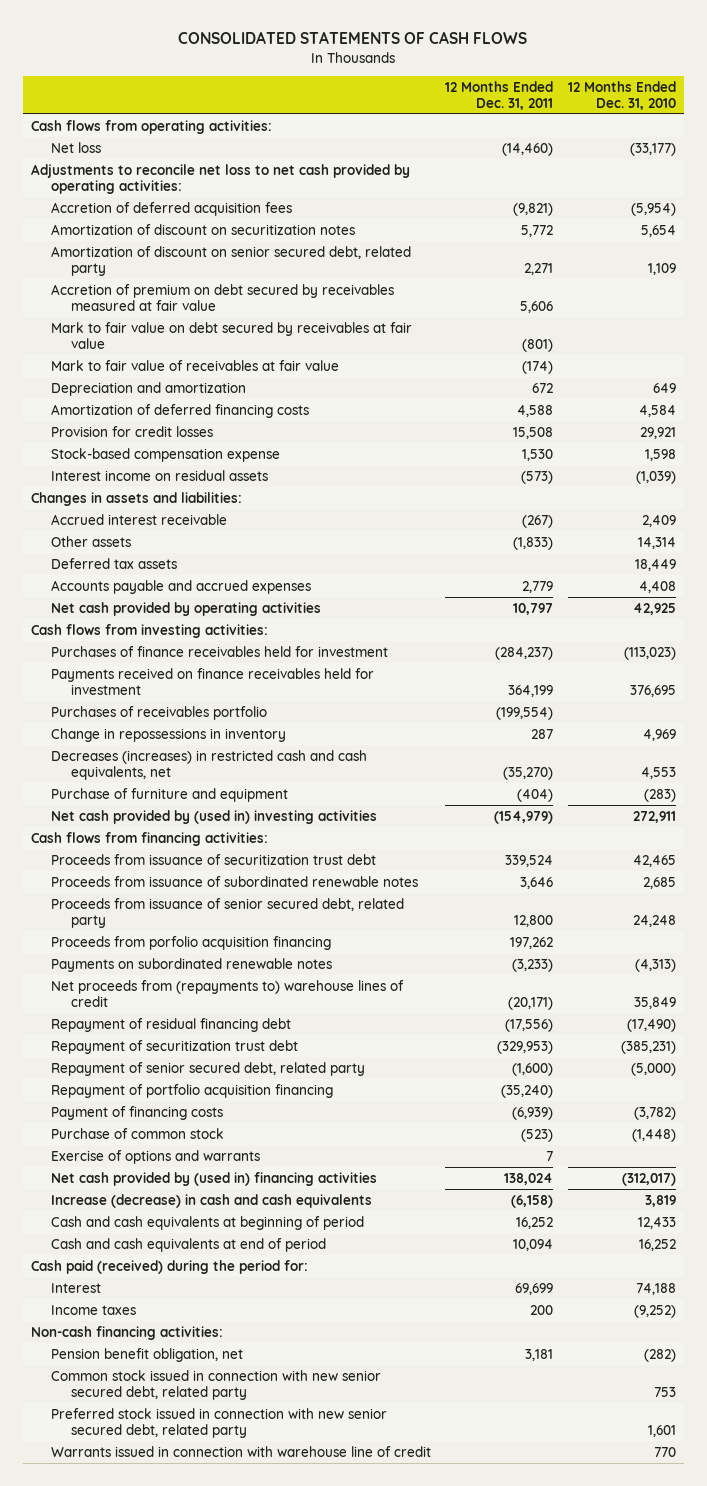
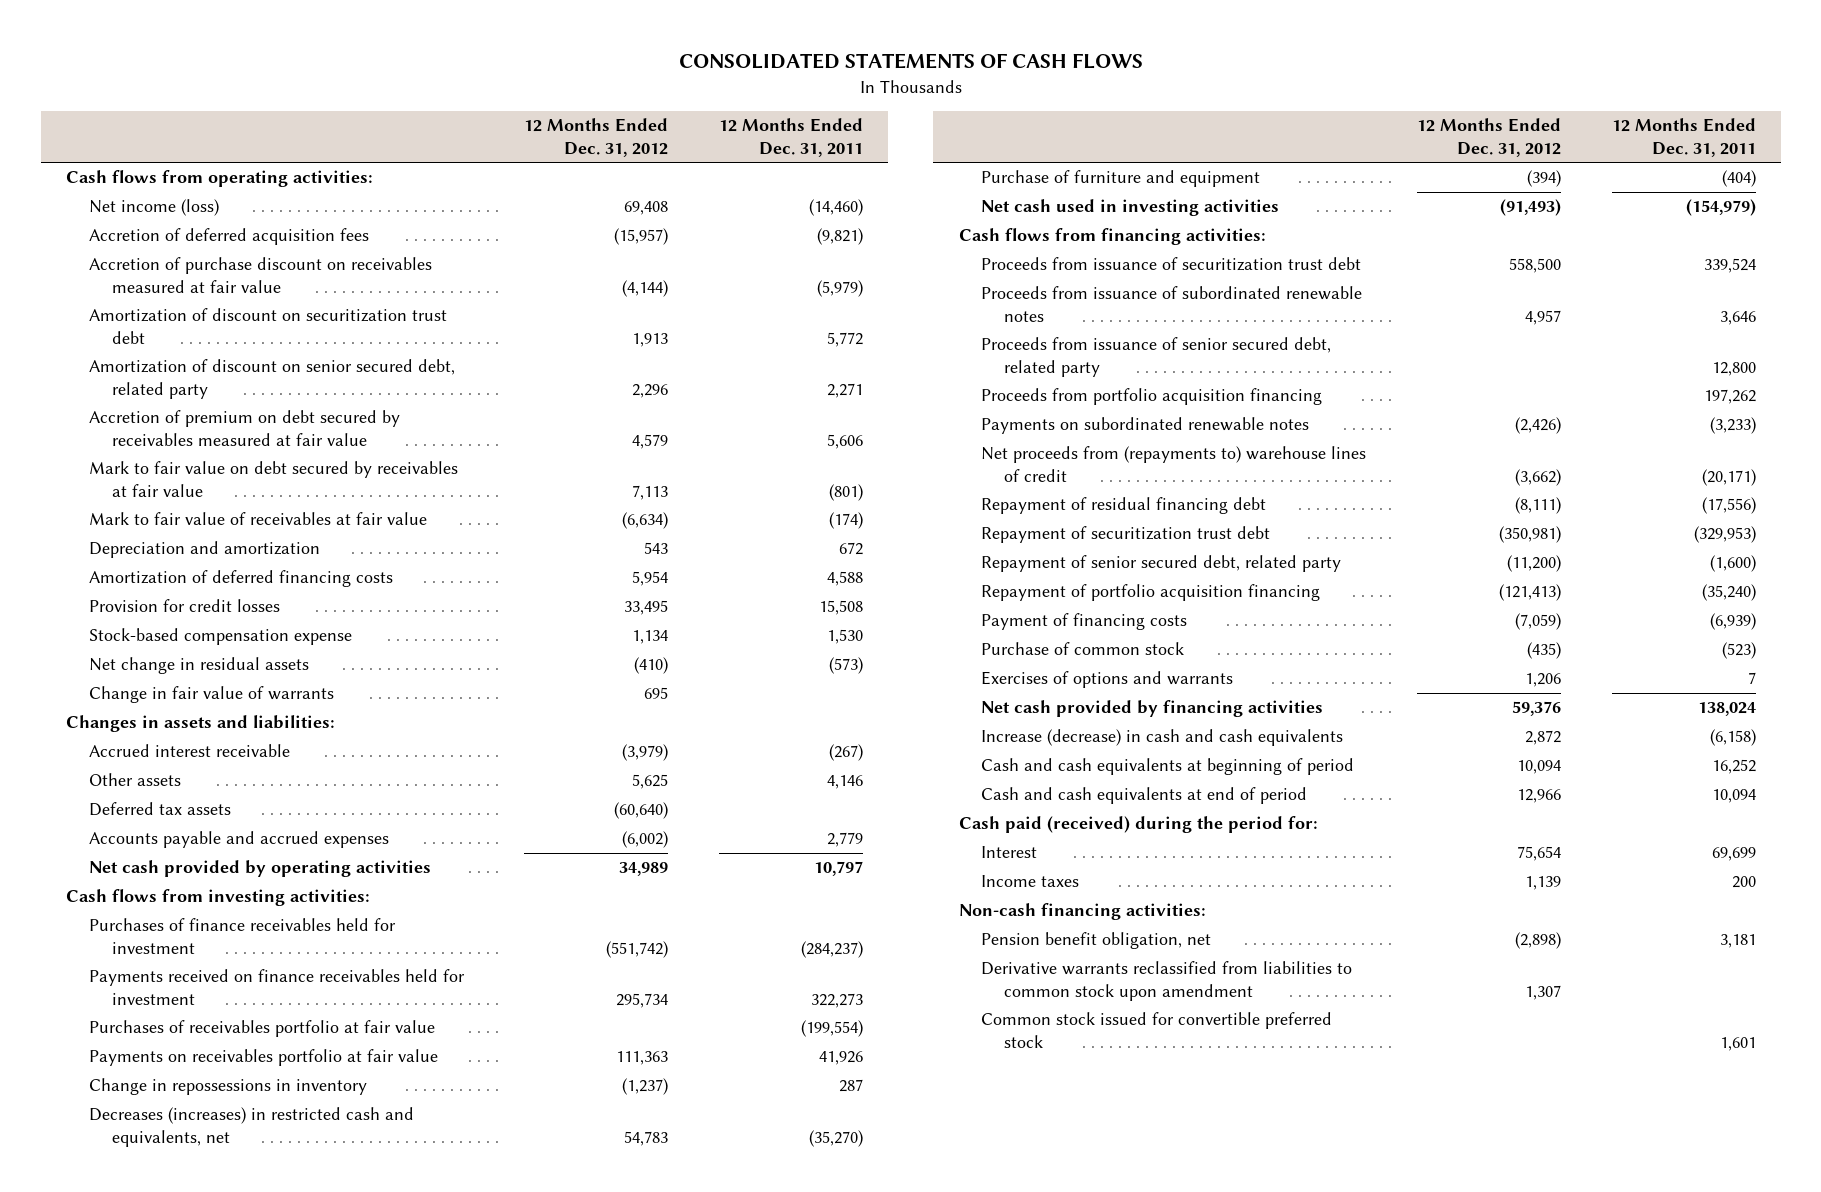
- | 12 Months Ended Dec. 31, 2011 | 12 Months Ended Dec. 31, 2010
+ | 12 Months Ended Dec. 31, 2012 | 12 Months Ended Dec. 31, 2011
- Net loss | (14,460) | (33,177)
- Adjustments to reconcile net loss to net cash provided by operating activities:
+ Net income (loss) | 69,408 | (14,460)
- Amortization of discount on securitization notes | 5,772 | 5,654
+ Accretion of purchase discount on receivables measured at fair value | (4,144) | (5,979)
+ Amortization of discount on securitization trust debt | 1,913 | 5,772
- Interest income on residual assets | (573) | (1,039)
+ Net change in residual assets | (410) | (573)
+ Change in fair value of warrants | 695 |
- Other assets | (1,833) | 14,314
+ Other assets | 5,625 | 4,146
- Payments received on finance receivables held for investment | 364,199 | 376,695
- Purchases of receivables portfolio | (199,554) |
+ Payments received on finance receivables held for investment | 295,734 | 322,273
+ Purchases of receivables portfolio at fair value | | (199,554)
+ Payments on receivables portfolio at fair value | 111,363 | 41,926
- Decreases (increases) in restricted cash and cash equivalents, net | (35,270) | 4,553
+ Decreases (increases) in restricted cash and equivalents, net | 54,783 | (35,270)
- Net cash provided by (used in) investing activities | (154,979) | 272,911
+ Net cash used in investing activities | (91,493) | (154,979)
- Proceeds from porfolio acquisition financing | 197,262 |
+ Proceeds from portfolio acquisition financing | | 197,262
- Exercise of options and warrants | 7 |
- Net cash provided by (used in) financing activities | 138,024 | (312,017)
+ Exercises of options and warrants | 1,206 | 7
+ Net cash provided by financing activities | 59,376 | 138,024
- Common stock issued in connection with new senior secured debt, related party | | 753
- Preferred stock issued in connection with new senior secured debt, related party | | 1,601
- Warrants issued in connection with warehouse line of credit | | 770
+ Derivative warrants reclassified from liabilities to common stock upon amendment | 1,307 |
+ Common stock issued for convertible preferred stock | | 1,601

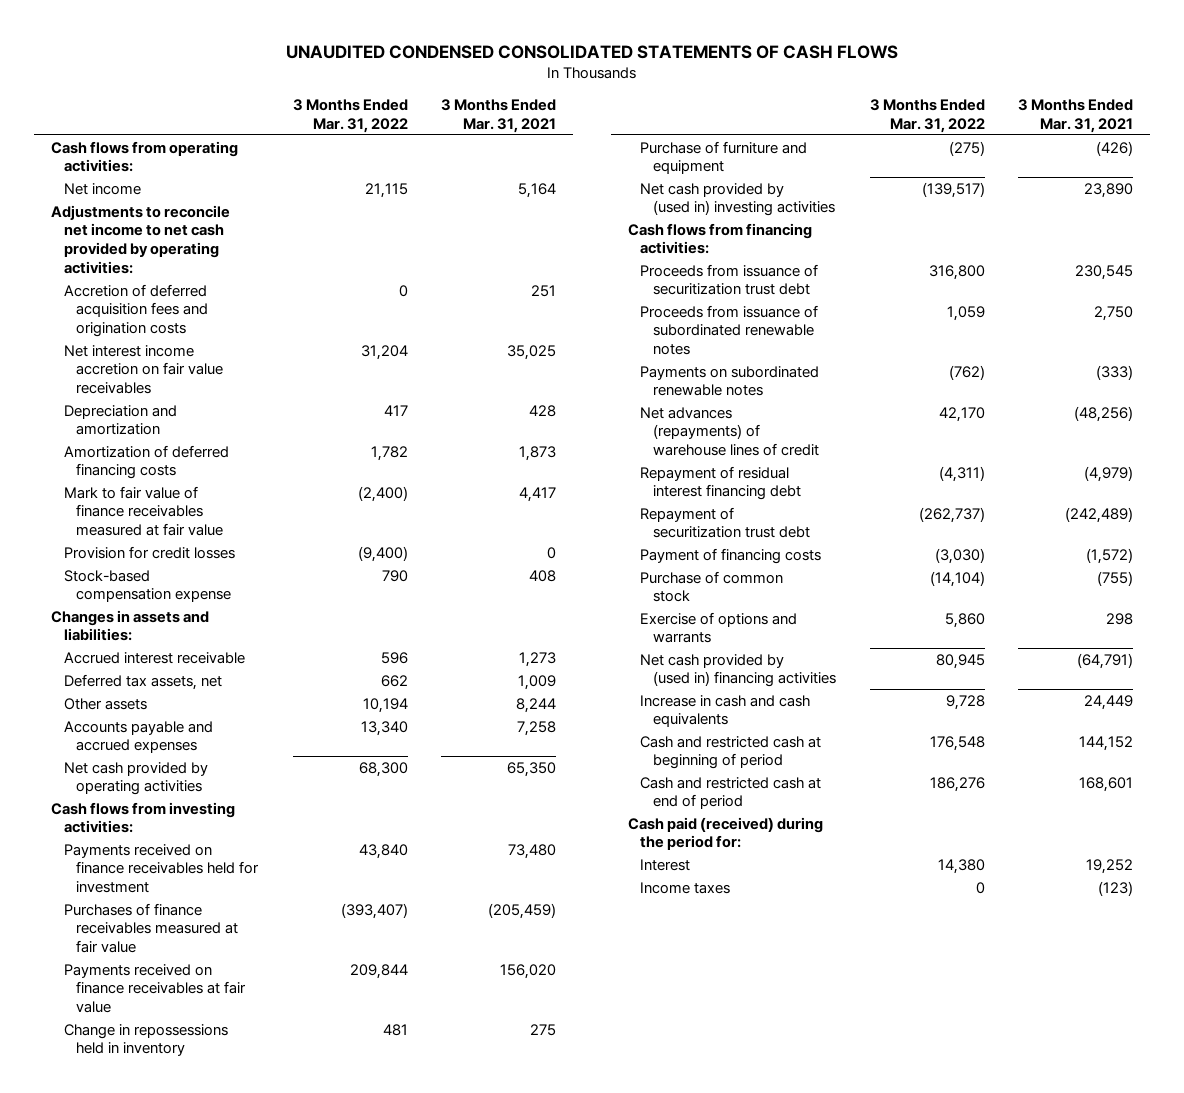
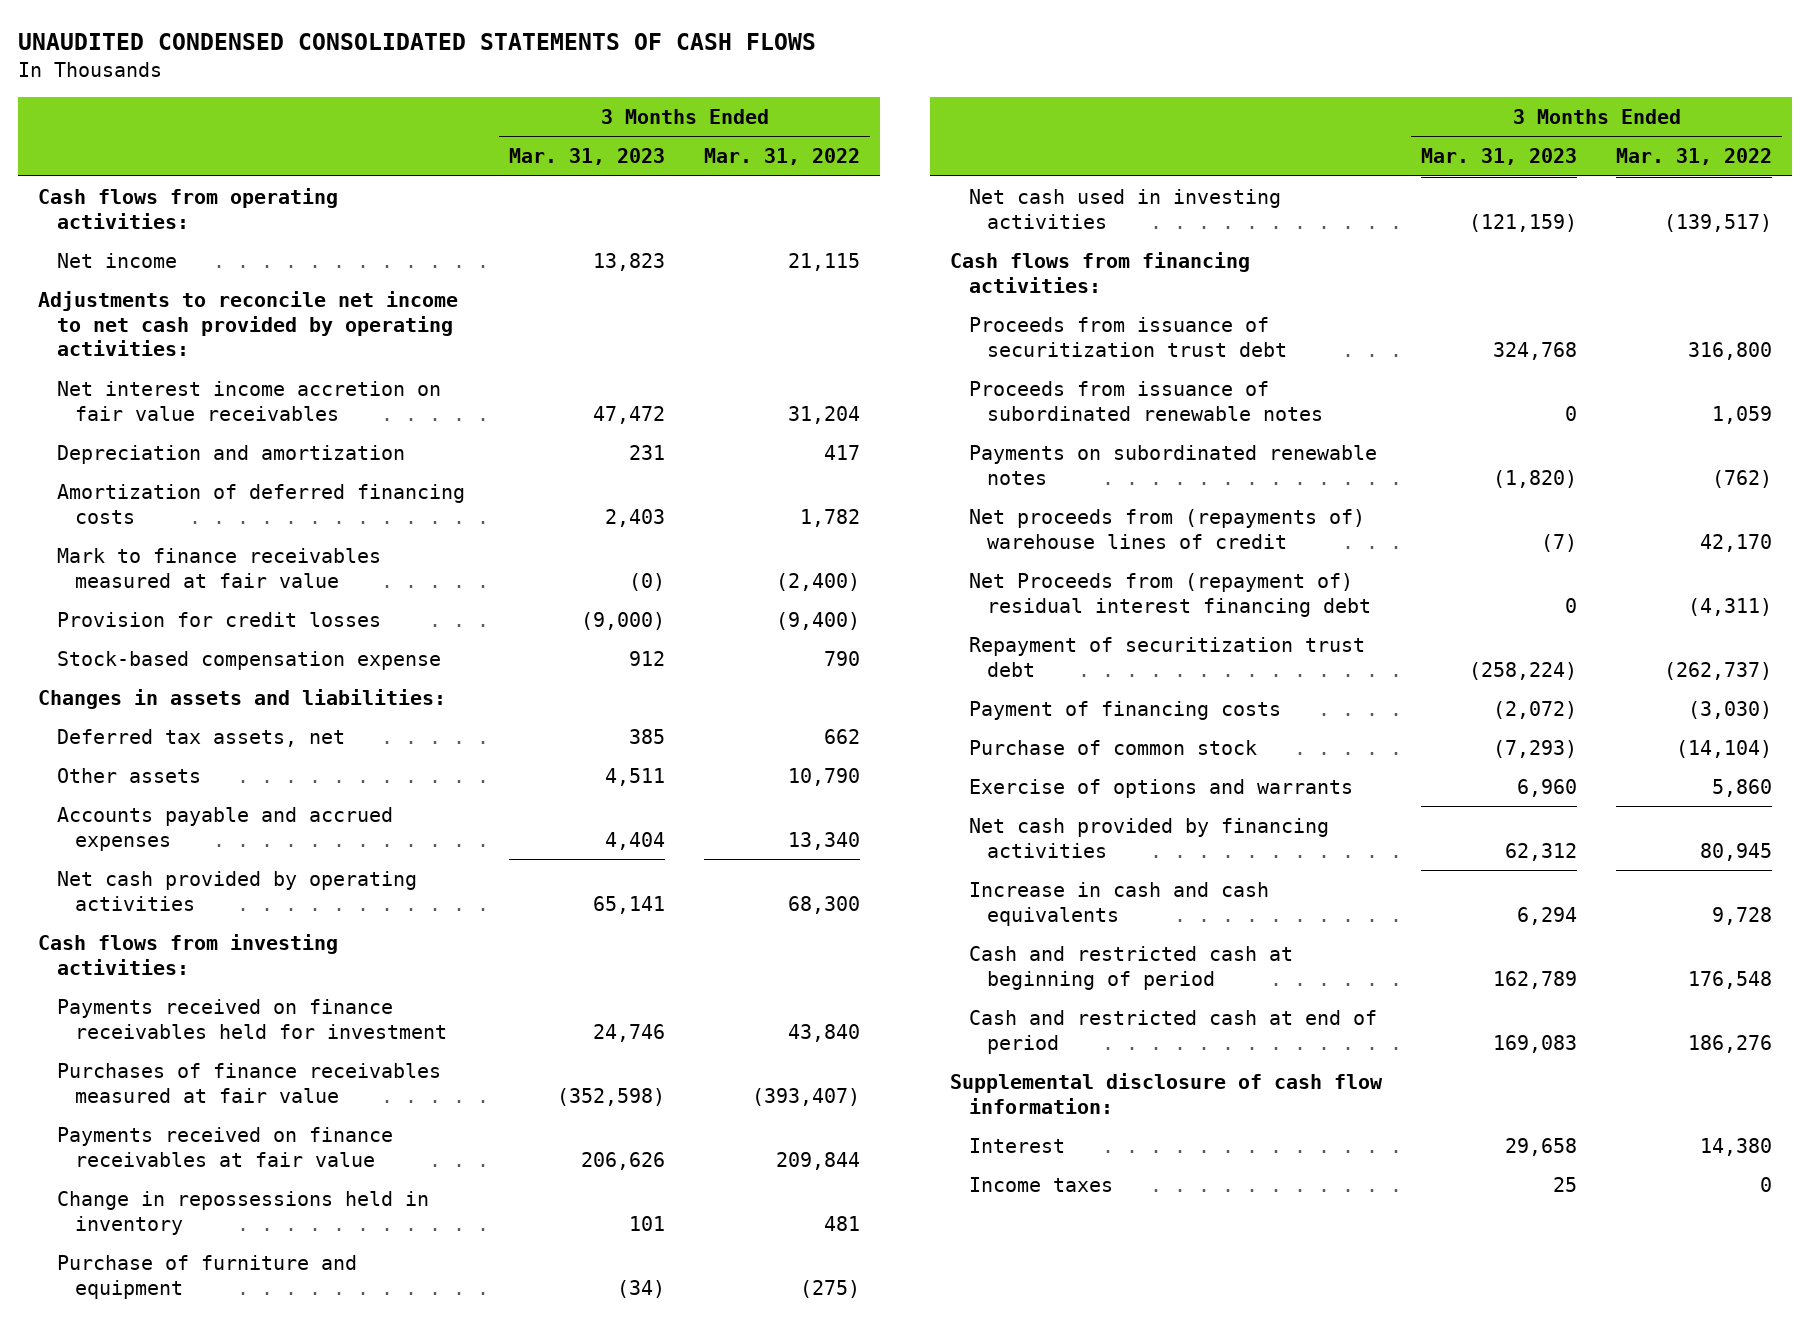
- | 3 Months Ended Mar. 31, 2022 | 3 Months Ended Mar. 31, 2021
+ | 3 Months Ended Mar. 31, 2023 | 3 Months Ended Mar. 31, 2022
- Accretion of deferred acquisition fees and origination costs | 0 | 251
- Mark to fair value of finance receivables measured at fair value | (2,400) | 4,417
+ Mark to finance receivables measured at fair value | (0) | (2,400)
- Accrued interest receivable | 596 | 1,273
- Other assets | 10,194 | 8,244
+ Other assets | 4,511 | 10,790
- Net cash provided by (used in) investing activities | (139,517) | 23,890
+ Net cash used in investing activities | (121,159) | (139,517)
- Net advances (repayments) of warehouse lines of credit | 42,170 | (48,256)
- Repayment of residual interest financing debt | (4,311) | (4,979)
+ Net proceeds from (repayments of) warehouse lines of credit | (7) | 42,170
+ Net Proceeds from (repayment of) residual interest financing debt | 0 | (4,311)
- Net cash provided by (used in) financing activities | 80,945 | (64,791)
+ Net cash provided by financing activities | 62,312 | 80,945
- Cash paid (received) during the period for:
+ Supplemental disclosure of cash flow information:

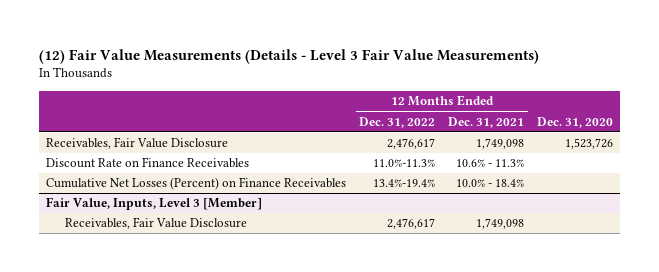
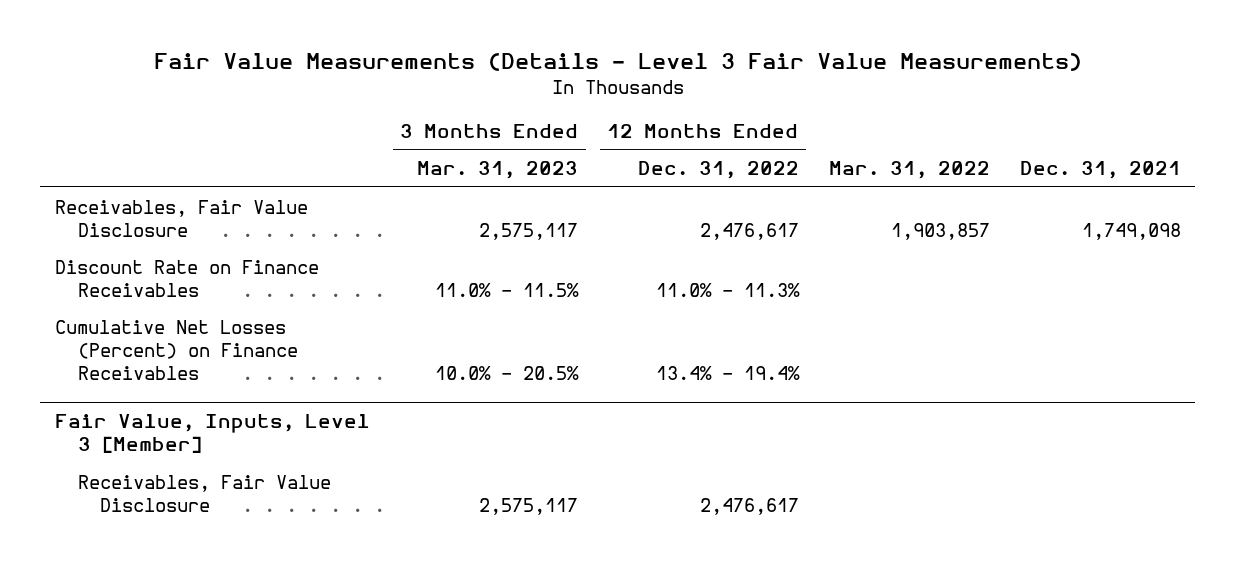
- (12) Fair Value Measurements (Details - Level 3 Fair Value Measurements)
+ Fair Value Measurements (Details - Level 3 Fair Value Measurements)
- | 12 Months Ended Dec. 31, 2022 | 12 Months Ended Dec. 31, 2021 | Dec. 31, 2020
+ | 3 Months Ended Mar. 31, 2023 | 12 Months Ended Dec. 31, 2022 | Mar. 31, 2022 | Dec. 31, 2021
- Discount Rate on Finance Receivables | 11.0%-11.3% | 10.6% - 11.3% |
- Cumulative Net Losses (Percent) on Finance Receivables | 13.4%-19.4% | 10.0% - 18.4% |
+ Discount Rate on Finance Receivables | 11.0% - 11.5% | 11.0% - 11.3% | |
+ Cumulative Net Losses (Percent) on Finance Receivables | 10.0% - 20.5% | 13.4% - 19.4% | |

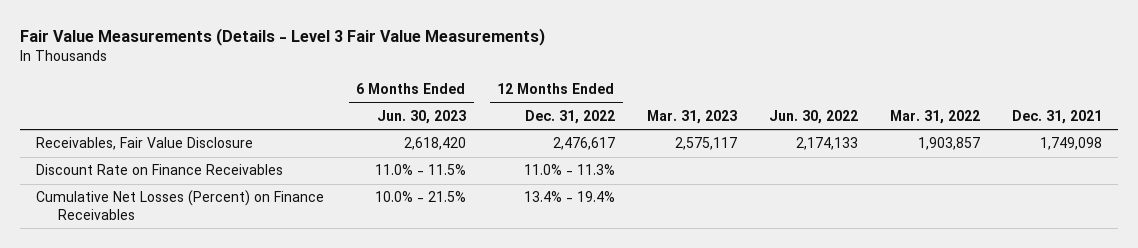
- | 3 Months Ended Mar. 31, 2023 | 12 Months Ended Dec. 31, 2022 | Mar. 31, 2022 | Dec. 31, 2021
+ | 6 Months Ended Jun. 30, 2023 | 12 Months Ended Dec. 31, 2022 | Mar. 31, 2023 | Jun. 30, 2022 | Mar. 31, 2022 | Dec. 31, 2021
- Fair Value, Inputs, Level 3 [Member]
- Receivables, Fair Value Disclosure | 2,575,117 | 2,476,617 | |

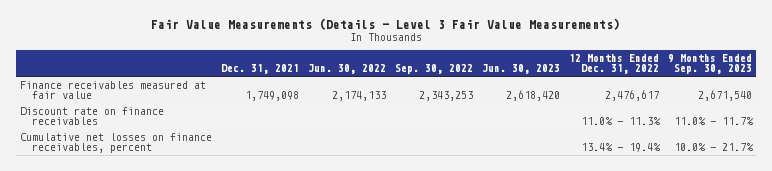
- | 6 Months Ended Jun. 30, 2023 | 12 Months Ended Dec. 31, 2022 | Mar. 31, 2023 | Jun. 30, 2022 | Mar. 31, 2022 | Dec. 31, 2021
+ | Dec. 31, 2021 | Jun. 30, 2022 | Sep. 30, 2022 | Jun. 30, 2023 | 12 Months Ended Dec. 31, 2022 | 9 Months Ended Sep. 30, 2023
- Receivables, Fair Value Disclosure | 2,618,420 | 2,476,617 | 2,575,117 | 2,174,133 | 1,903,857 | 1,749,098
- Discount Rate on Finance Receivables | 11.0% - 11.5% | 11.0% - 11.3% | | | |
- Cumulative Net Losses (Percent) on Finance Receivables | 10.0% - 21.5% | 13.4% - 19.4% | | | |
+ Finance receivables measured at fair value | 1,749,098 | 2,174,133 | 2,343,253 | 2,618,420 | 2,476,617 | 2,671,540
+ Discount rate on finance receivables | | | | | 11.0% - 11.3% | 11.0% - 11.7%
+ Cumulative net losses on finance receivables, percent | | | | | 13.4% - 19.4% | 10.0% - 21.7%

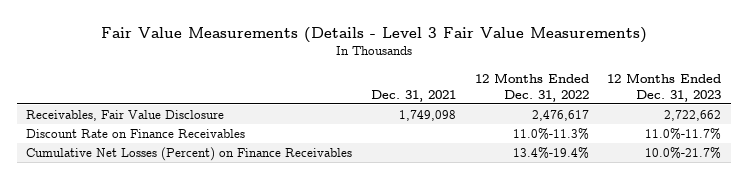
- | Dec. 31, 2021 | Jun. 30, 2022 | Sep. 30, 2022 | Jun. 30, 2023 | 12 Months Ended Dec. 31, 2022 | 9 Months Ended Sep. 30, 2023
+ | Dec. 31, 2021 | 12 Months Ended Dec. 31, 2022 | 12 Months Ended Dec. 31, 2023
- Finance receivables measured at fair value | 1,749,098 | 2,174,133 | 2,343,253 | 2,618,420 | 2,476,617 | 2,671,540
- Discount rate on finance receivables | | | | | 11.0% - 11.3% | 11.0% - 11.7%
- Cumulative net losses on finance receivables, percent | | | | | 13.4% - 19.4% | 10.0% - 21.7%
+ Receivables, Fair Value Disclosure | 1,749,098 | 2,476,617 | 2,722,662
+ Discount Rate on Finance Receivables | | 11.0%-11.3% | 11.0%-11.7%
+ Cumulative Net Losses (Percent) on Finance Receivables | | 13.4%-19.4% | 10.0%-21.7%

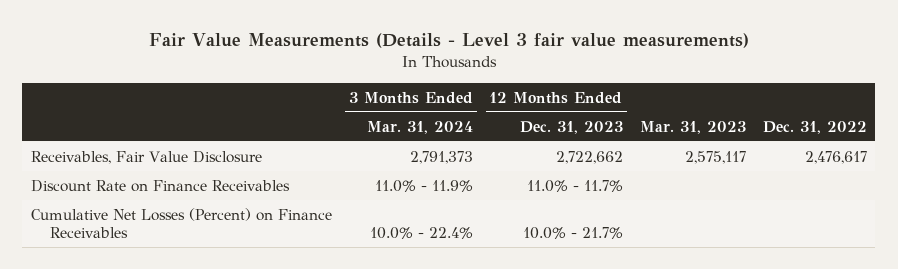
- Fair Value Measurements (Details - Level 3 Fair Value Measurements)
+ Fair Value Measurements (Details - Level 3 fair value measurements)
- | Dec. 31, 2021 | 12 Months Ended Dec. 31, 2022 | 12 Months Ended Dec. 31, 2023
+ | 3 Months Ended Mar. 31, 2024 | 12 Months Ended Dec. 31, 2023 | Mar. 31, 2023 | Dec. 31, 2022
- Discount Rate on Finance Receivables | | 11.0%-11.3% | 11.0%-11.7%
- Cumulative Net Losses (Percent) on Finance Receivables | | 13.4%-19.4% | 10.0%-21.7%
+ Discount Rate on Finance Receivables | 11.0% - 11.9% | 11.0% - 11.7% | |
+ Cumulative Net Losses (Percent) on Finance Receivables | 10.0% - 22.4% | 10.0% - 21.7% | |

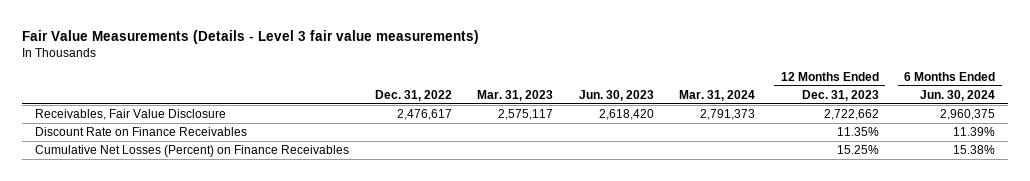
- | 3 Months Ended Mar. 31, 2024 | 12 Months Ended Dec. 31, 2023 | Mar. 31, 2023 | Dec. 31, 2022
+ | Dec. 31, 2022 | Mar. 31, 2023 | Jun. 30, 2023 | Mar. 31, 2024 | 12 Months Ended Dec. 31, 2023 | 6 Months Ended Jun. 30, 2024
- Discount Rate on Finance Receivables | 11.0% - 11.9% | 11.0% - 11.7% | |
- Cumulative Net Losses (Percent) on Finance Receivables | 10.0% - 22.4% | 10.0% - 21.7% | |
+ Discount Rate on Finance Receivables | | | | | 11.35% | 11.39%
+ Cumulative Net Losses (Percent) on Finance Receivables | | | | | 15.25% | 15.38%

